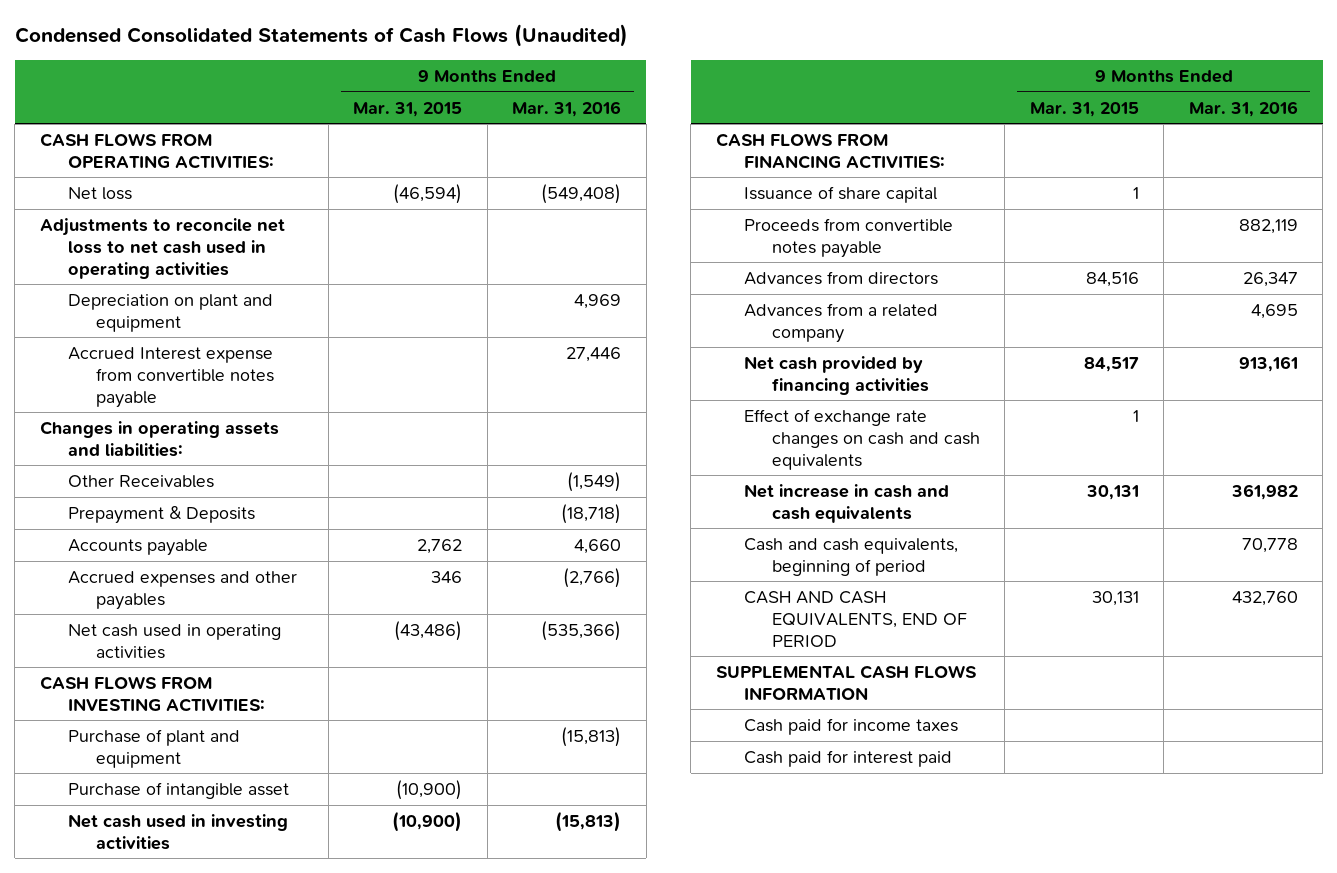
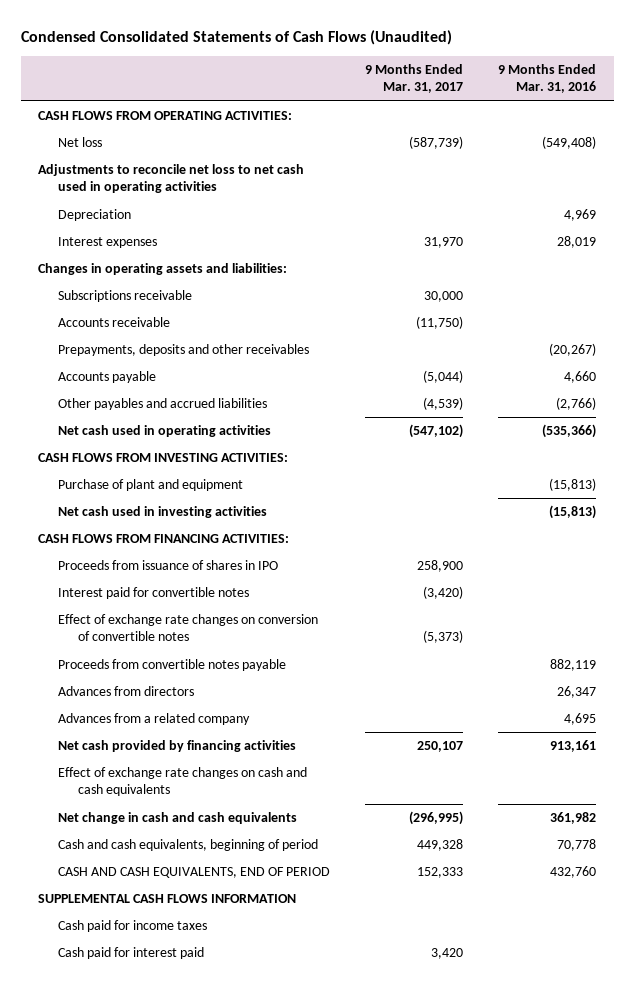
- | 9 Months Ended Mar. 31, 2015 | 9 Months Ended Mar. 31, 2016
+ | 9 Months Ended Mar. 31, 2017 | 9 Months Ended Mar. 31, 2016
- Depreciation on plant and equipment | | 4,969
- Accrued Interest expense from convertible notes payable | | 27,446
+ Depreciation | | 4,969
+ Interest expenses | 31,970 | 28,019
- Other Receivables | | (1,549)
- Prepayment & Deposits | | (18,718)
+ Subscriptions receivable | 30,000 |
+ Accounts receivable | (11,750) |
+ Prepayments, deposits and other receivables | | (20,267)
- Accrued expenses and other payables | 346 | (2,766)
+ Other payables and accrued liabilities | (4,539) | (2,766)
- Purchase of intangible asset | (10,900) |
- Issuance of share capital | 1 |
+ Proceeds from issuance of shares in IPO | 258,900 |
+ Interest paid for convertible notes | (3,420) |
+ Effect of exchange rate changes on conversion of convertible notes | (5,373) |
- Net increase in cash and cash equivalents | 30,131 | 361,982
+ Net change in cash and cash equivalents | (296,995) | 361,982

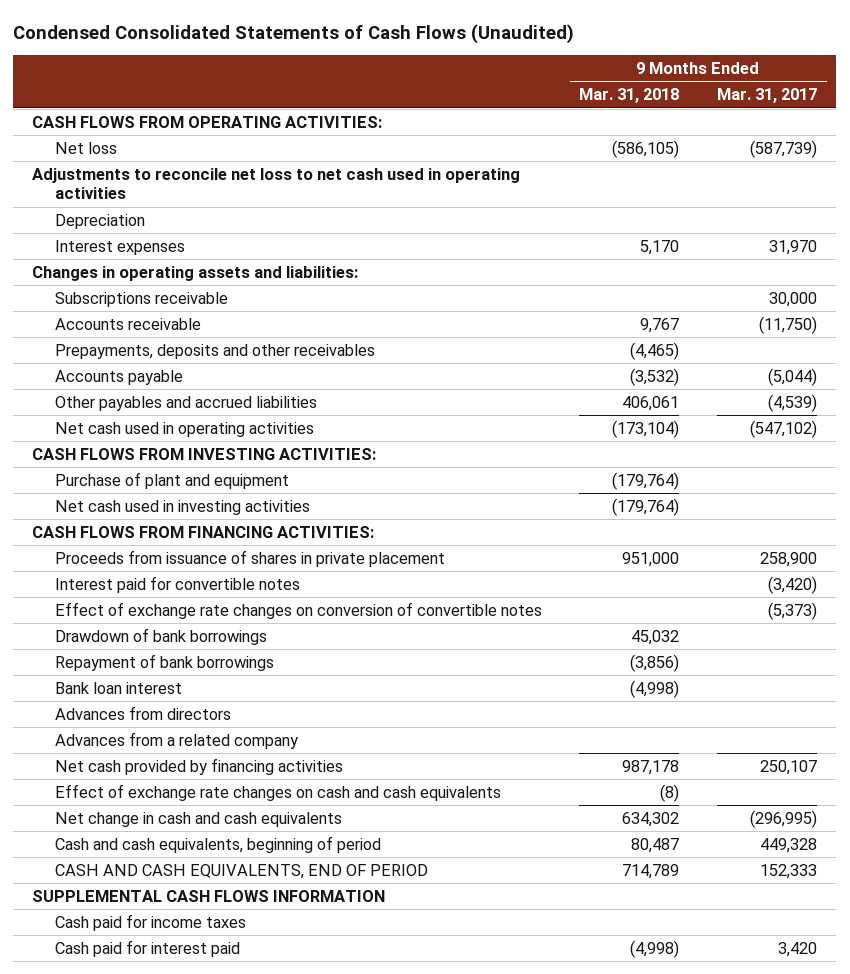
- | 9 Months Ended Mar. 31, 2017 | 9 Months Ended Mar. 31, 2016
+ | 9 Months Ended Mar. 31, 2018 | 9 Months Ended Mar. 31, 2017
- Proceeds from issuance of shares in IPO | 258,900 |
+ Proceeds from issuance of shares in private placement | 951,000 | 258,900
- Proceeds from convertible notes payable | | 882,119
+ Drawdown of bank borrowings | 45,032 |
+ Repayment of bank borrowings | (3,856) |
+ Bank loan interest | (4,998) |

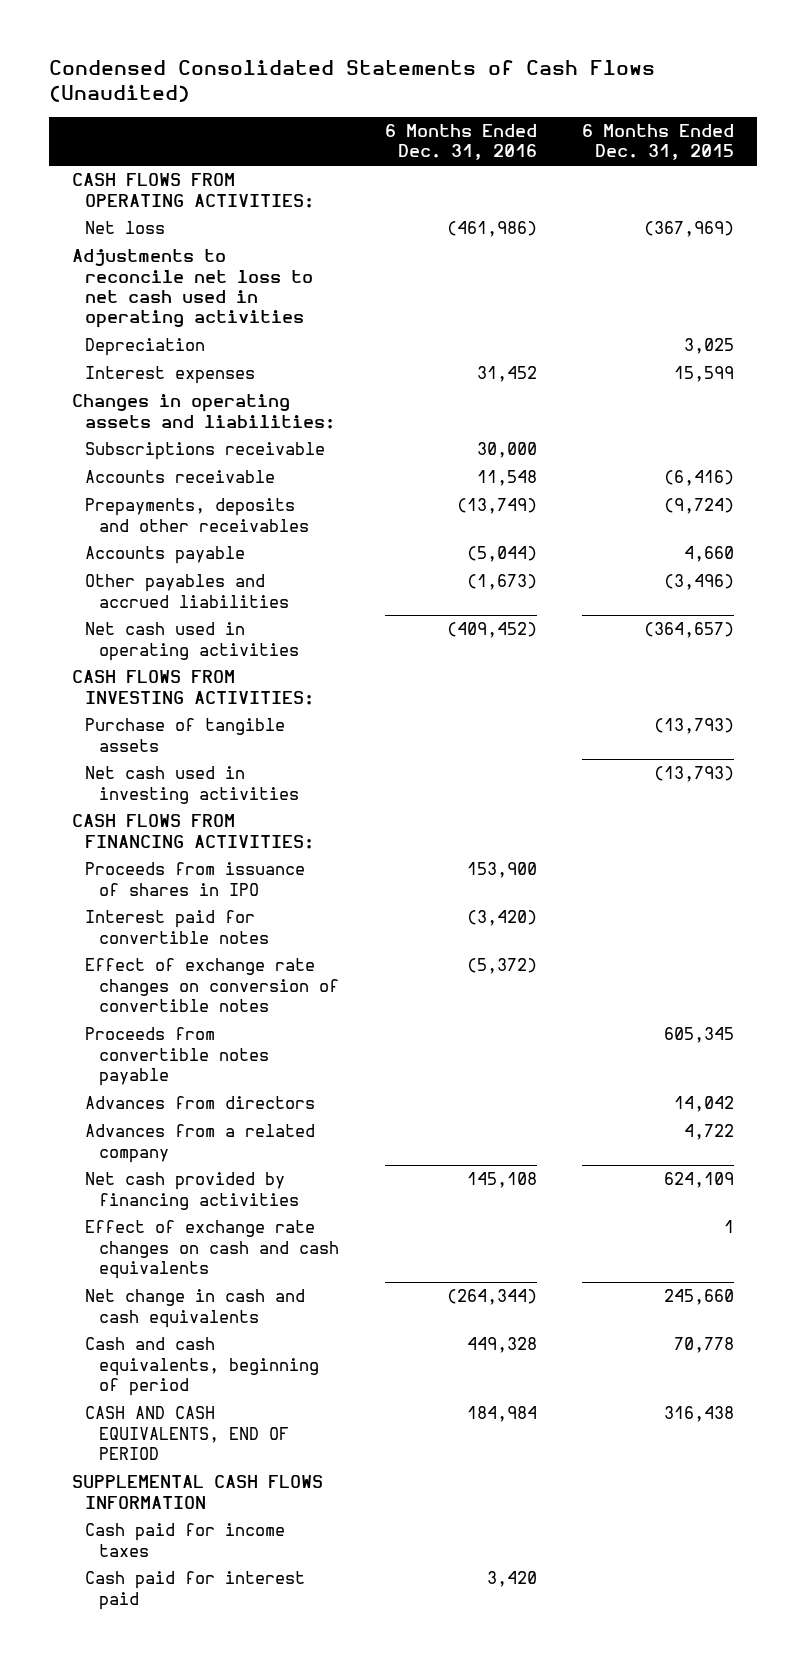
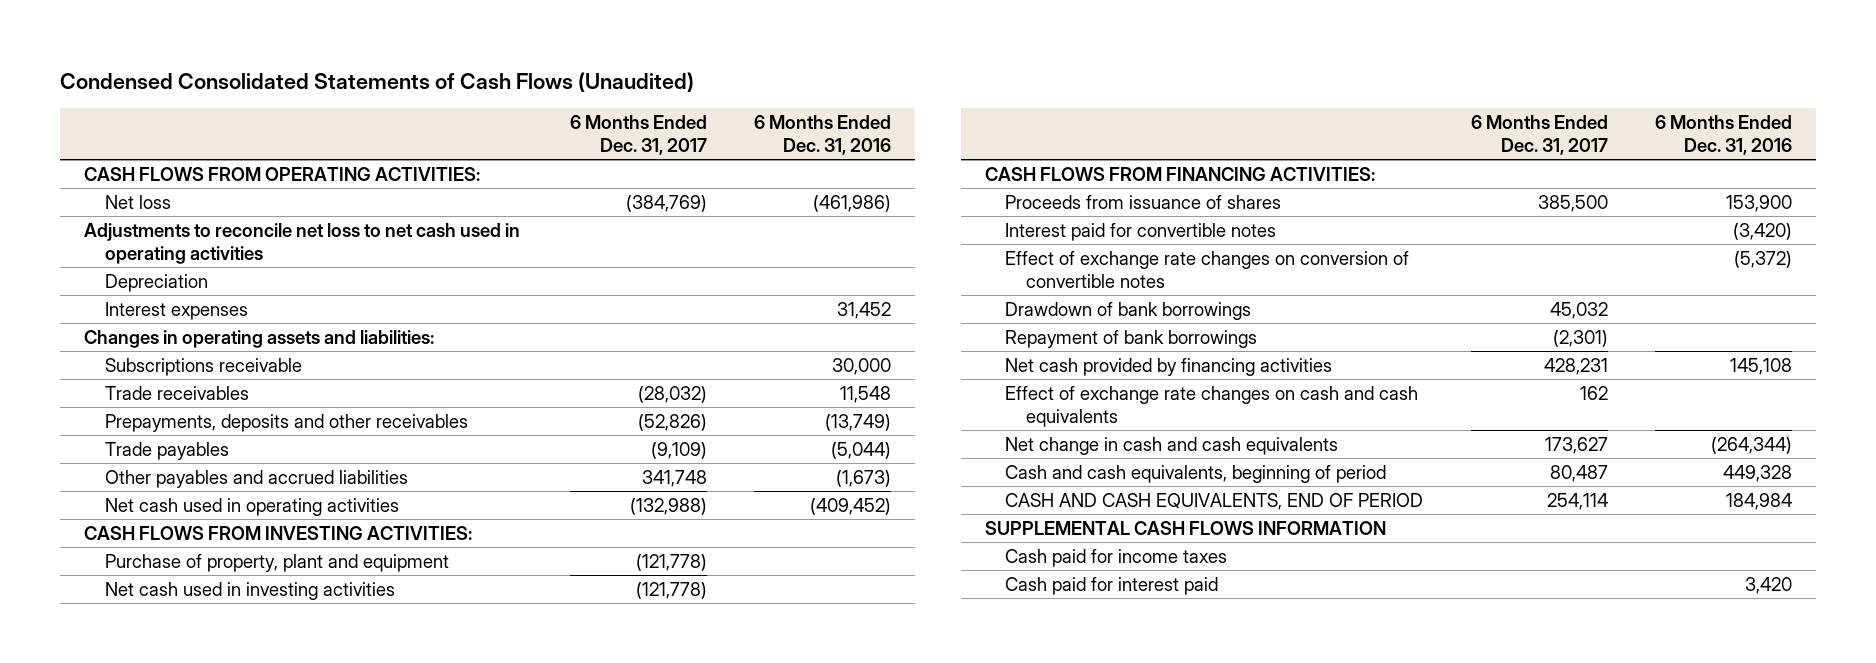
- | 6 Months Ended Dec. 31, 2016 | 6 Months Ended Dec. 31, 2015
+ | 6 Months Ended Dec. 31, 2017 | 6 Months Ended Dec. 31, 2016
- Accounts receivable | 11,548 | (6,416)
+ Trade receivables | (28,032) | 11,548
- Accounts payable | (5,044) | 4,660
+ Trade payables | (9,109) | (5,044)
- Purchase of tangible assets | | (13,793)
+ Purchase of property, plant and equipment | (121,778) |
- Proceeds from issuance of shares in IPO | 153,900 |
+ Proceeds from issuance of shares | 385,500 | 153,900
- Proceeds from convertible notes payable | | 605,345
- Advances from directors | | 14,042
- Advances from a related company | | 4,722
+ Drawdown of bank borrowings | 45,032 |
+ Repayment of bank borrowings | (2,301) |

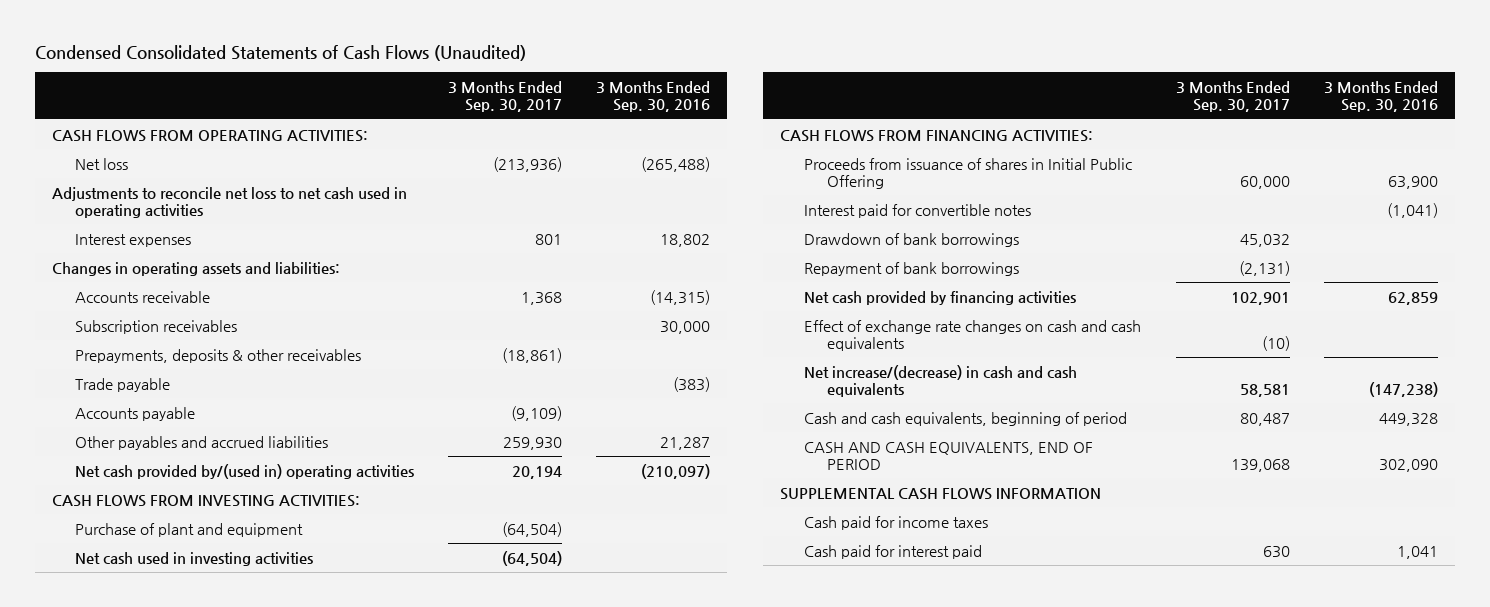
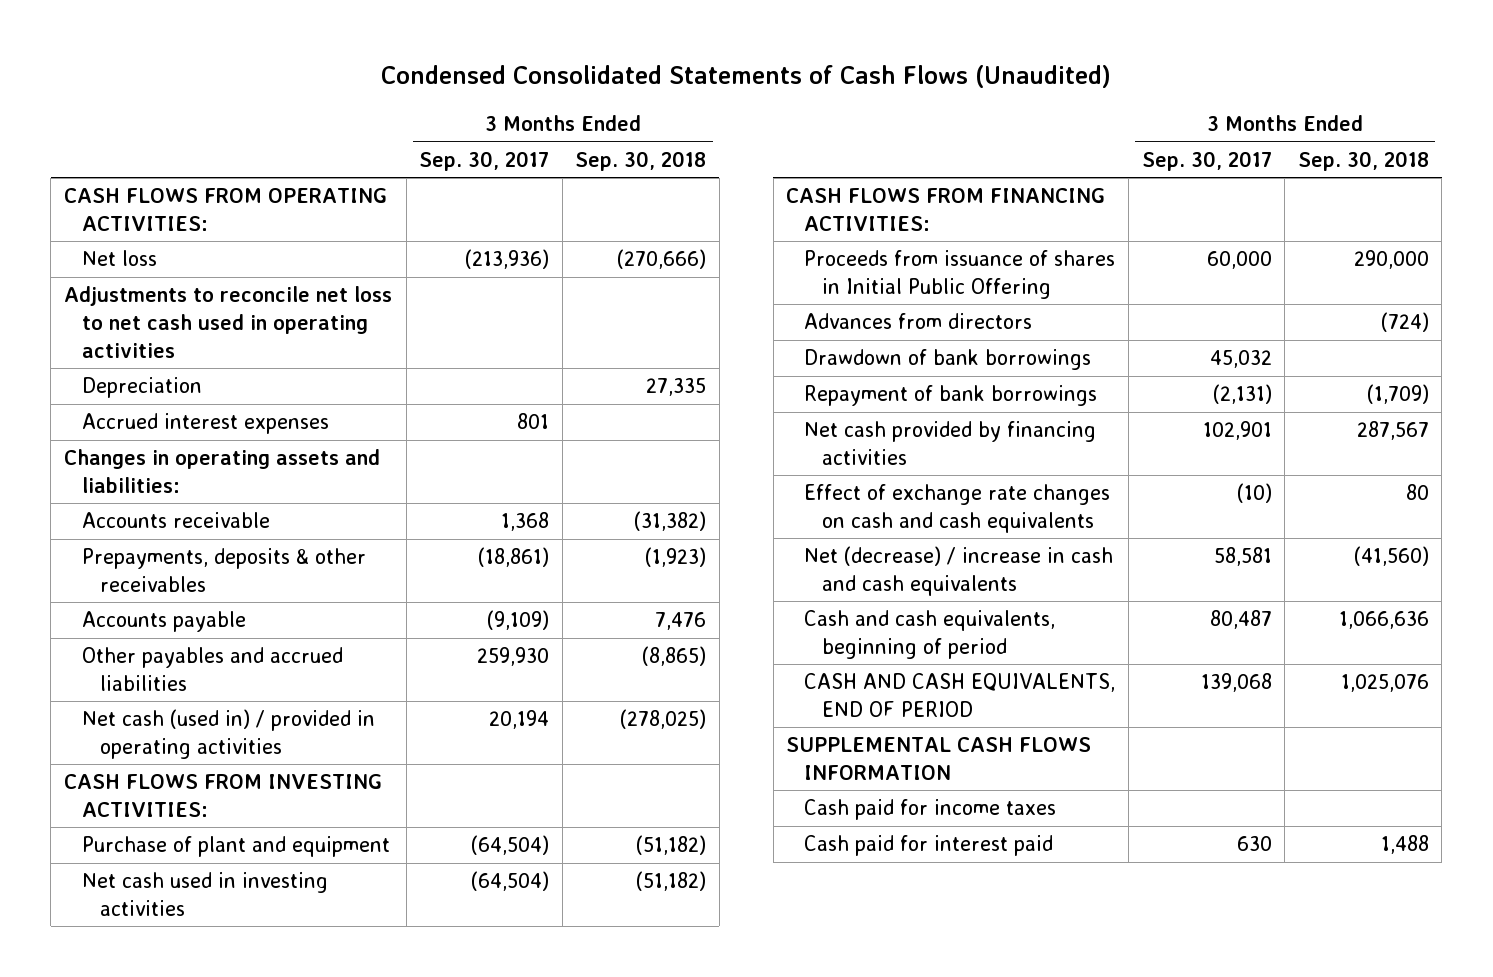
- | 3 Months Ended Sep. 30, 2017 | 3 Months Ended Sep. 30, 2016
+ | 3 Months Ended Sep. 30, 2017 | 3 Months Ended Sep. 30, 2018
- Interest expenses | 801 | 18,802
+ Depreciation | | 27,335
+ Accrued interest expenses | 801 |
- Subscription receivables | | 30,000
- Trade payable | | (383)
- Net cash provided by/(used in) operating activities | 20,194 | (210,097)
+ Net cash (used in) / provided in operating activities | 20,194 | (278,025)
- Interest paid for convertible notes | | (1,041)
+ Advances from directors | | (724)
- Net increase/(decrease) in cash and cash equivalents | 58,581 | (147,238)
+ Net (decrease) / increase in cash and cash equivalents | 58,581 | (41,560)

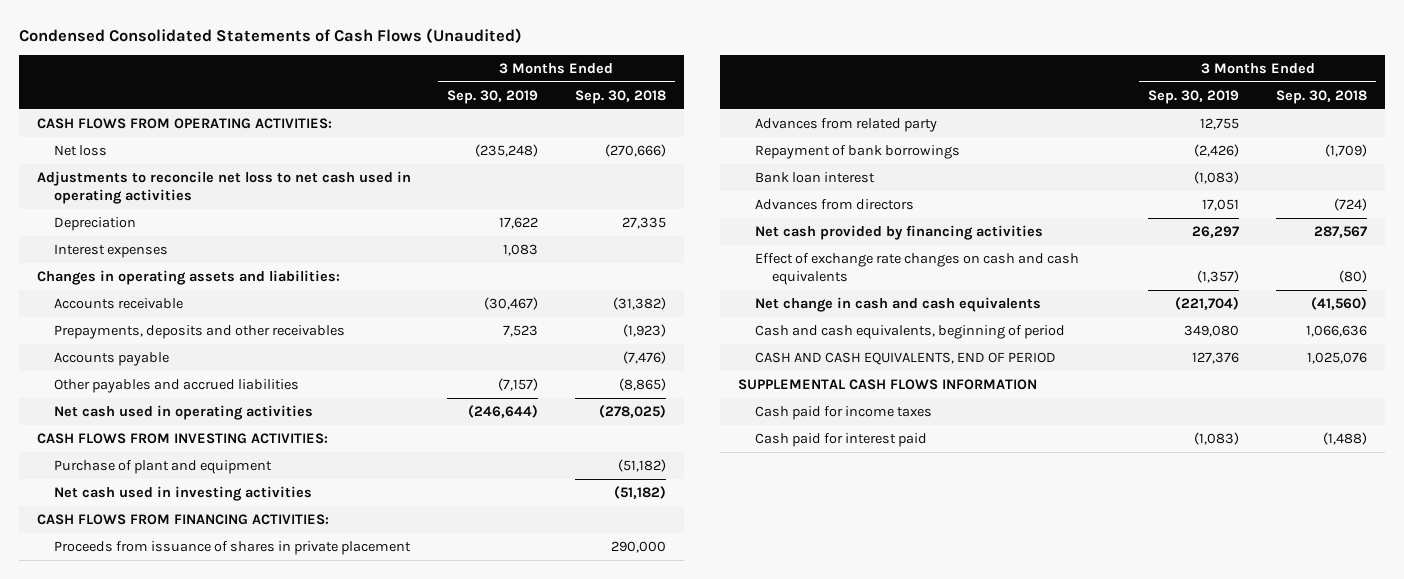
- | 3 Months Ended Sep. 30, 2017 | 3 Months Ended Sep. 30, 2018
+ | 3 Months Ended Sep. 30, 2019 | 3 Months Ended Sep. 30, 2018
- Accrued interest expenses | 801 |
+ Interest expenses | 1,083 |
- Prepayments, deposits & other receivables | (18,861) | (1,923)
- Accounts payable | (9,109) | 7,476
+ Prepayments, deposits and other receivables | 7,523 | (1,923)
+ Accounts payable | | (7,476)
- Net cash (used in) / provided in operating activities | 20,194 | (278,025)
+ Net cash used in operating activities | (246,644) | (278,025)
- Proceeds from issuance of shares in Initial Public Offering | 60,000 | 290,000
- Drawdown of bank borrowings | 45,032 |
+ Proceeds from issuance of shares in private placement | | 290,000
+ Advances from related party | 12,755 |
+ Bank loan interest | (1,083) |
moved down: Advances from directors | 17,051 | (724)
- Effect of exchange rate changes on cash and cash equivalents | (10) | 80
- Net (decrease) / increase in cash and cash equivalents | 58,581 | (41,560)
+ Effect of exchange rate changes on cash and cash equivalents | (1,357) | (80)
+ Net change in cash and cash equivalents | (221,704) | (41,560)
- Cash paid for interest paid | 630 | 1,488
+ Cash paid for interest paid | (1,083) | (1,488)

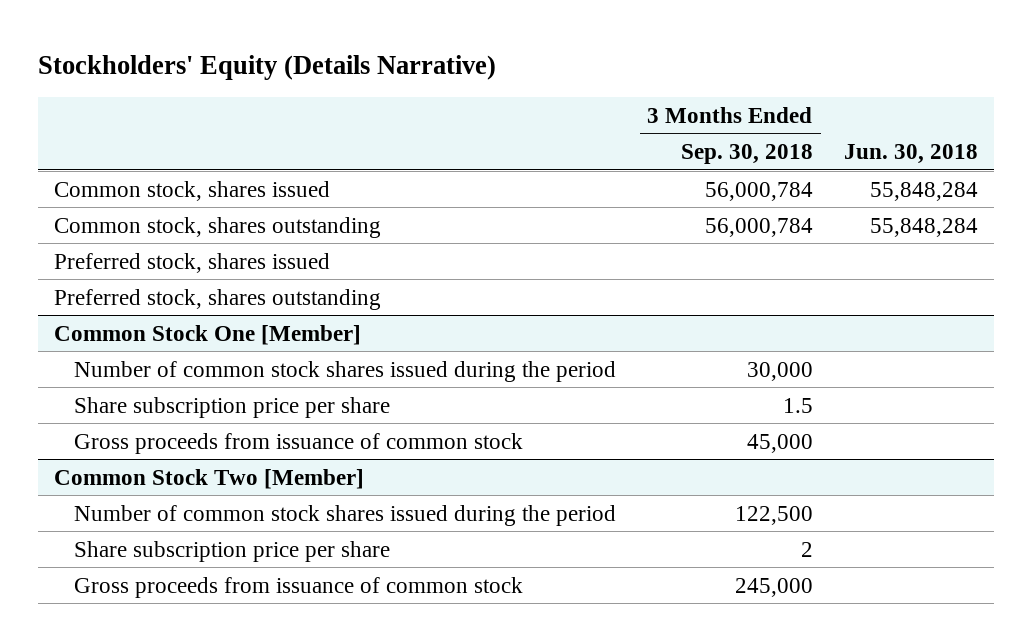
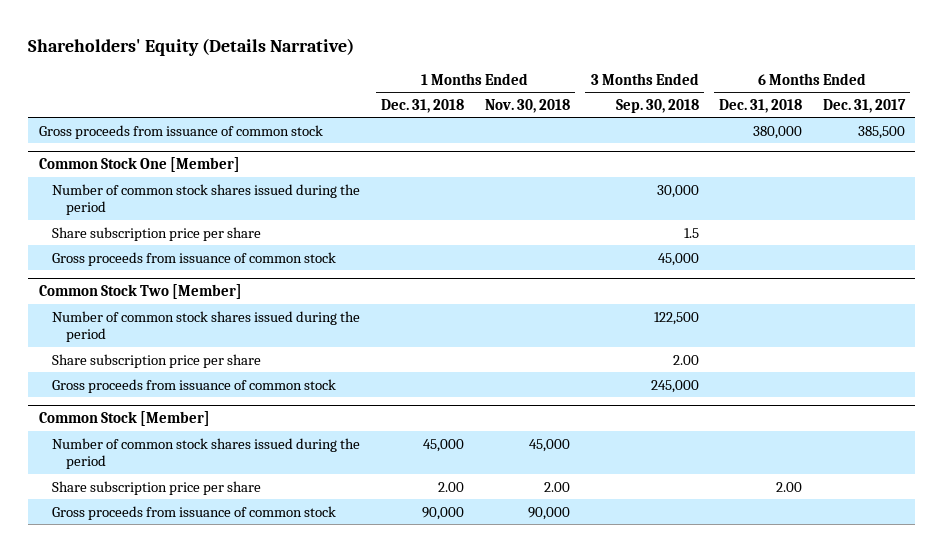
- Stockholders' Equity (Details Narrative)
+ Shareholders' Equity (Details Narrative)
- | 3 Months Ended Sep. 30, 2018 | Jun. 30, 2018
+ | 1 Months Ended Dec. 31, 2018 | 1 Months Ended Nov. 30, 2018 | 3 Months Ended Sep. 30, 2018 | 6 Months Ended Dec. 31, 2018 | 6 Months Ended Dec. 31, 2017
- Common stock, shares issued | 56,000,784 | 55,848,284
- Common stock, shares outstanding | 56,000,784 | 55,848,284
- Preferred stock, shares issued
- Preferred stock, shares outstanding
+ Gross proceeds from issuance of common stock | | | | 380,000 | 385,500
@ Common Stock Two [Member]
- Share subscription price per share | 2 |
+ Share subscription price per share | | | 2.00 | |
+ Common Stock [Member]
+ Number of common stock shares issued during the period | 45,000 | 45,000 | | |
+ Share subscription price per share | 2.00 | 2.00 | | 2.00 |
+ Gross proceeds from issuance of common stock | 90,000 | 90,000 | | |

